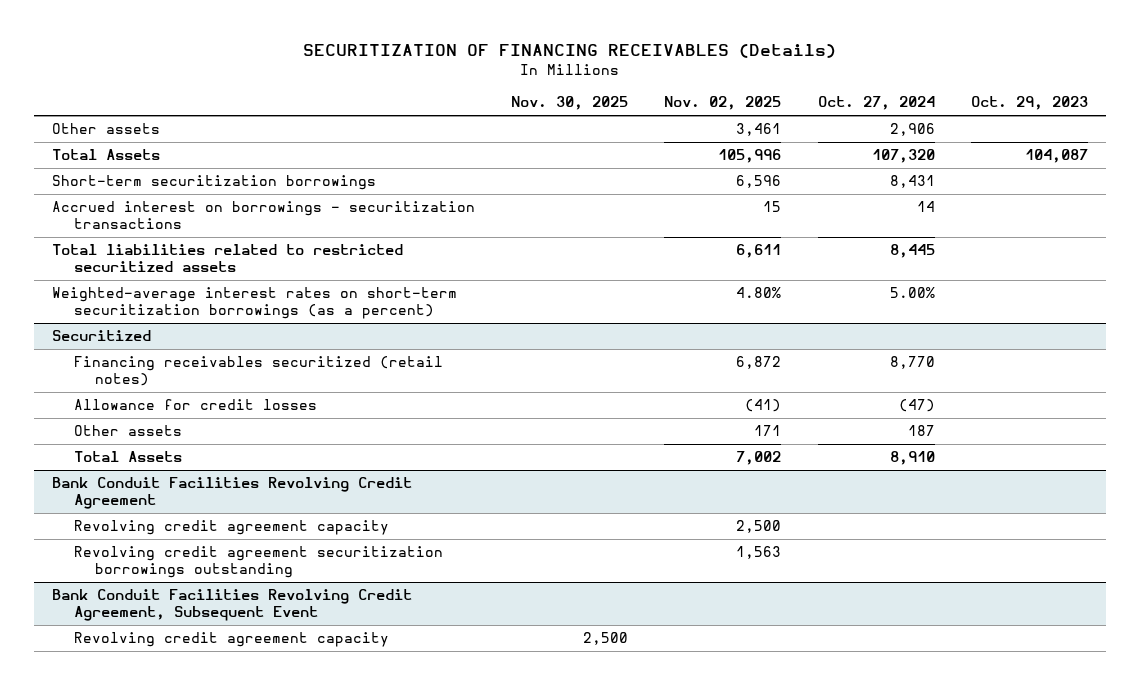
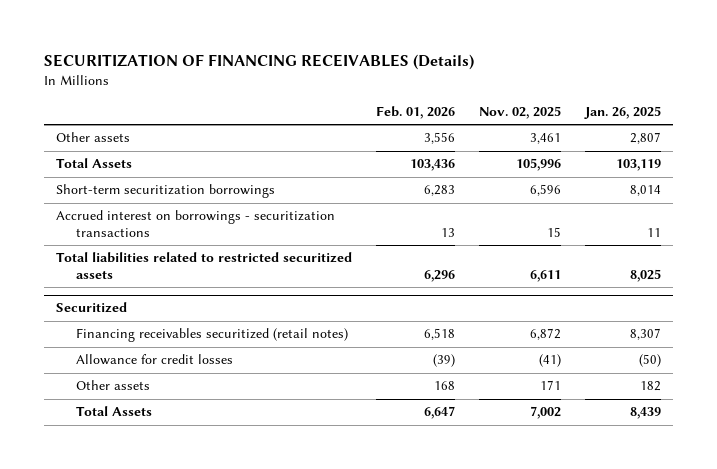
- | Nov. 30, 2025 | Nov. 02, 2025 | Oct. 27, 2024 | Oct. 29, 2023
+ | Feb. 01, 2026 | Nov. 02, 2025 | Jan. 26, 2025
- Weighted-average interest rates on short-term securitization borrowings (as a percent) | | 4.80% | 5.00% |
- Bank Conduit Facilities Revolving Credit Agreement
- Revolving credit agreement capacity | | 2,500 | |
- Revolving credit agreement securitization borrowings outstanding | | 1,563 | |
- Bank Conduit Facilities Revolving Credit Agreement, Subsequent Event
- Revolving credit agreement capacity | 2,500 | | |

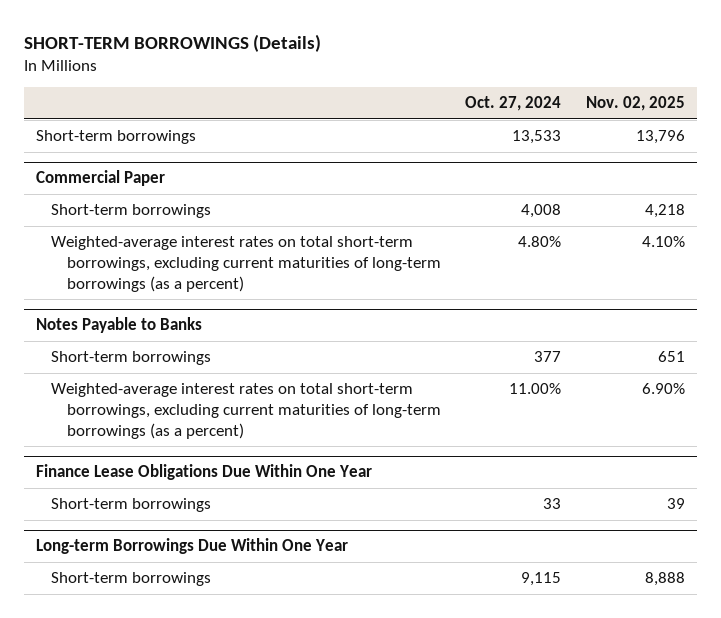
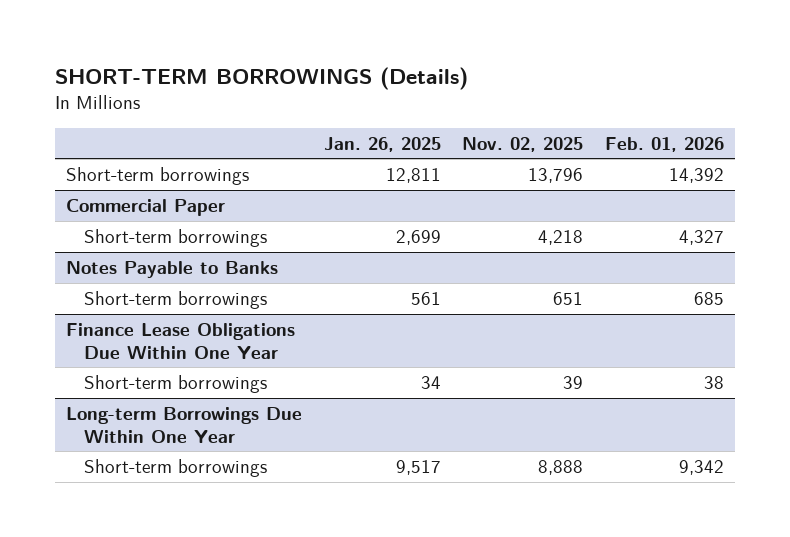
- | Oct. 27, 2024 | Nov. 02, 2025
+ | Jan. 26, 2025 | Nov. 02, 2025 | Feb. 01, 2026
@ Commercial Paper
- Weighted-average interest rates on total short-term borrowings, excluding current maturities of long-term borrowings (as a percent) | 4.80% | 4.10%
@ Notes Payable to Banks
- Weighted-average interest rates on total short-term borrowings, excluding current maturities of long-term borrowings (as a percent) | 11.00% | 6.90%

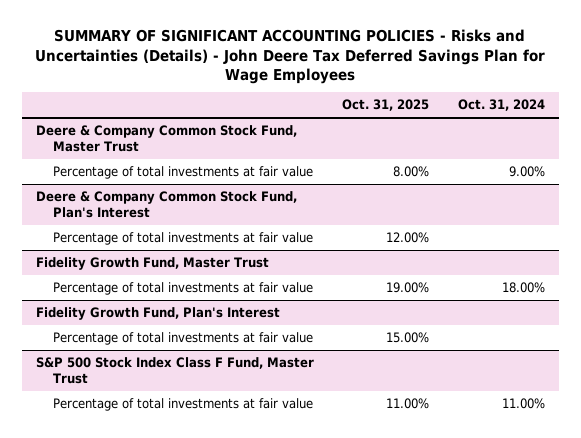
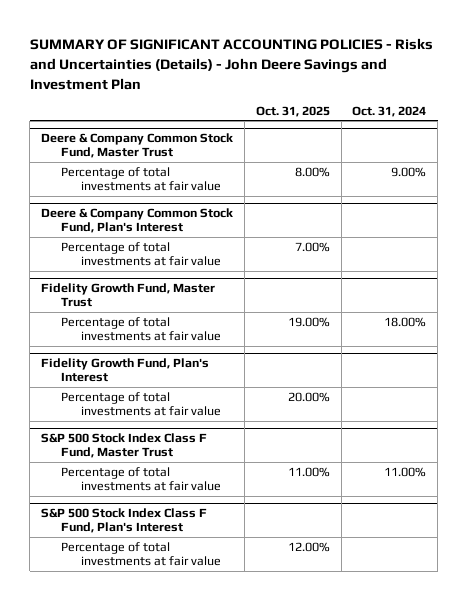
- SUMMARY OF SIGNIFICANT ACCOUNTING POLICIES - Risks and Uncertainties (Details) - John Deere Tax Deferred Savings Plan for Wage Employees
+ SUMMARY OF SIGNIFICANT ACCOUNTING POLICIES - Risks and Uncertainties (Details) - John Deere Savings and Investment Plan
@ Deere & Company Common Stock Fund, Plan's Interest
- Percentage of total investments at fair value | 12.00% |
+ Percentage of total investments at fair value | 7.00% |
@ Fidelity Growth Fund, Plan's Interest
- Percentage of total investments at fair value | 15.00% |
+ Percentage of total investments at fair value | 20.00% |
+ S&P 500 Stock Index Class F Fund, Plan's Interest
+ Percentage of total investments at fair value | 12.00% |

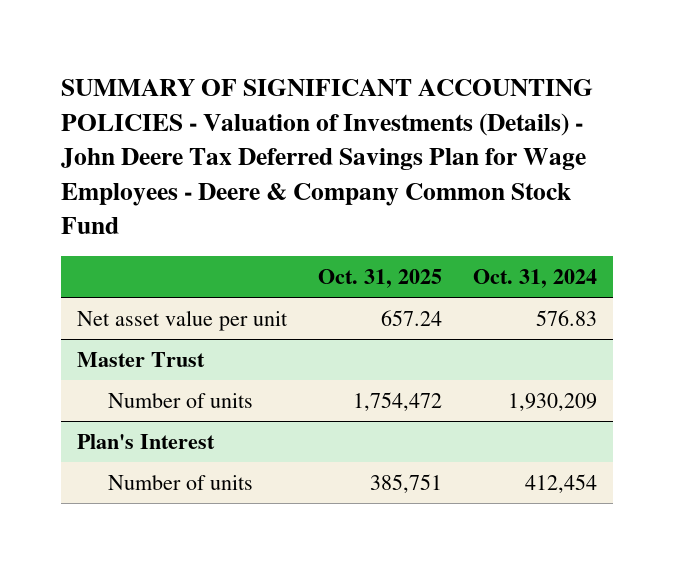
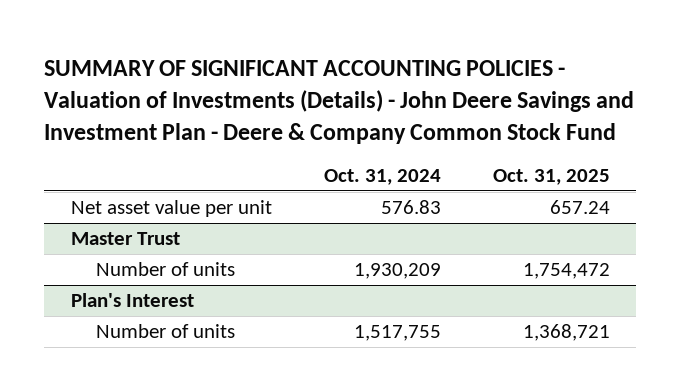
- SUMMARY OF SIGNIFICANT ACCOUNTING POLICIES - Valuation of Investments (Details) - John Deere Tax Deferred Savings Plan for Wage Employees - Deere & Company Common Stock Fund
+ SUMMARY OF SIGNIFICANT ACCOUNTING POLICIES - Valuation of Investments (Details) - John Deere Savings and Investment Plan - Deere & Company Common Stock Fund
- | Oct. 31, 2025 | Oct. 31, 2024
+ | Oct. 31, 2024 | Oct. 31, 2025
@ Plan's Interest
- Number of units | 385,751 | 412,454
+ Number of units | 1,517,755 | 1,368,721

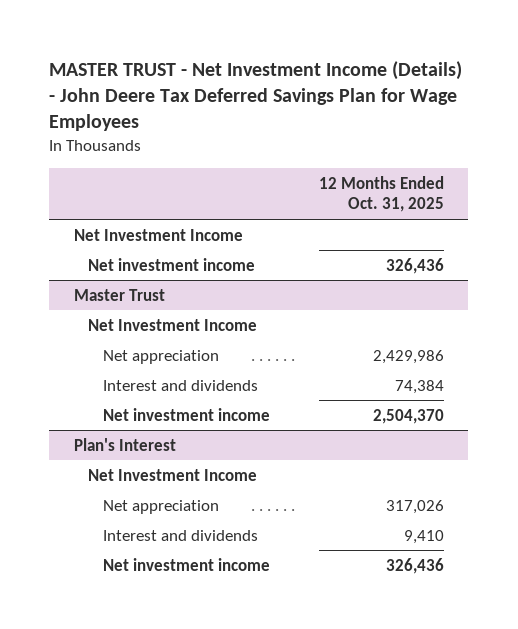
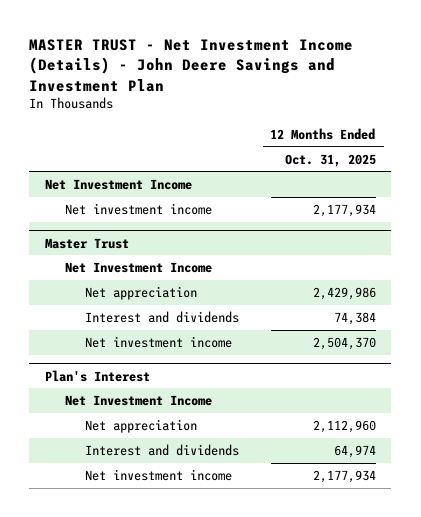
- MASTER TRUST - Net Investment Income (Details) - John Deere Tax Deferred Savings Plan for Wage Employees
+ MASTER TRUST - Net Investment Income (Details) - John Deere Savings and Investment Plan
- Net investment income | 326,436
+ Net investment income | 2,177,934
@ Plan's Interest
- Net appreciation | 317,026
- Interest and dividends | 9,410
- Net investment income | 326,436
+ Net appreciation | 2,112,960
+ Interest and dividends | 64,974
+ Net investment income | 2,177,934

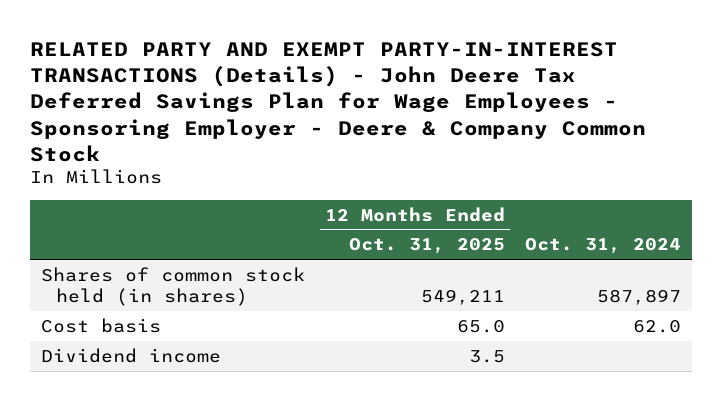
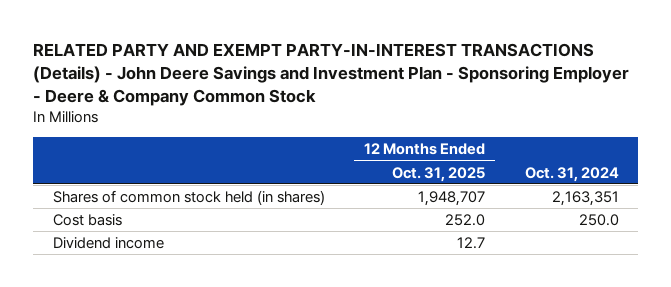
- RELATED PARTY AND EXEMPT PARTY-IN-INTEREST TRANSACTIONS (Details) - John Deere Tax Deferred Savings Plan for Wage Employees - Sponsoring Employer - Deere & Company Common Stock
+ RELATED PARTY AND EXEMPT PARTY-IN-INTEREST TRANSACTIONS (Details) - John Deere Savings and Investment Plan - Sponsoring Employer - Deere & Company Common Stock
- Shares of common stock held (in shares) | 549,211 | 587,897
- Cost basis | 65.0 | 62.0
- Dividend income | 3.5 |
+ Shares of common stock held (in shares) | 1,948,707 | 2,163,351
+ Cost basis | 252.0 | 250.0
+ Dividend income | 12.7 |

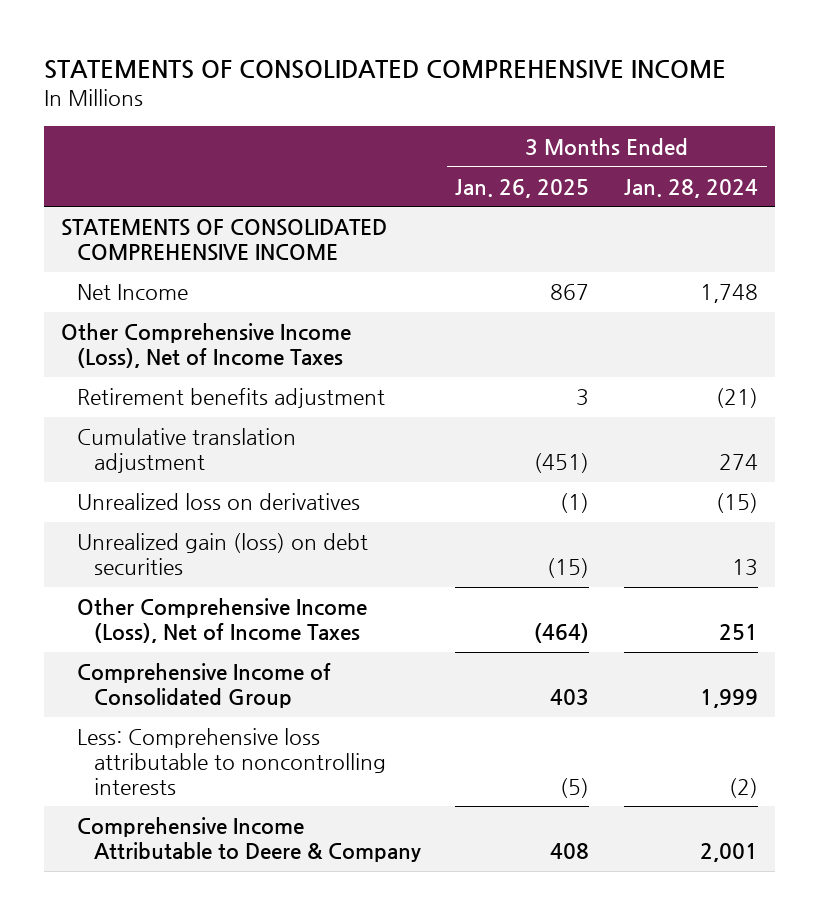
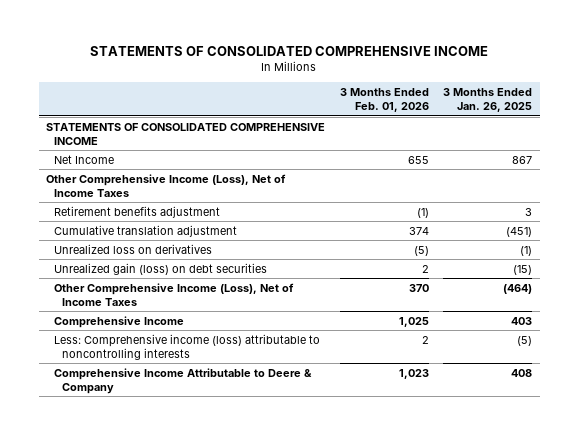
- | 3 Months Ended Jan. 26, 2025 | 3 Months Ended Jan. 28, 2024
+ | 3 Months Ended Feb. 01, 2026 | 3 Months Ended Jan. 26, 2025
- Comprehensive Income of Consolidated Group | 403 | 1,999
- Less: Comprehensive loss attributable to noncontrolling interests | (5) | (2)
+ Comprehensive Income | 1,025 | 403
+ Less: Comprehensive income (loss) attributable to noncontrolling interests | 2 | (5)

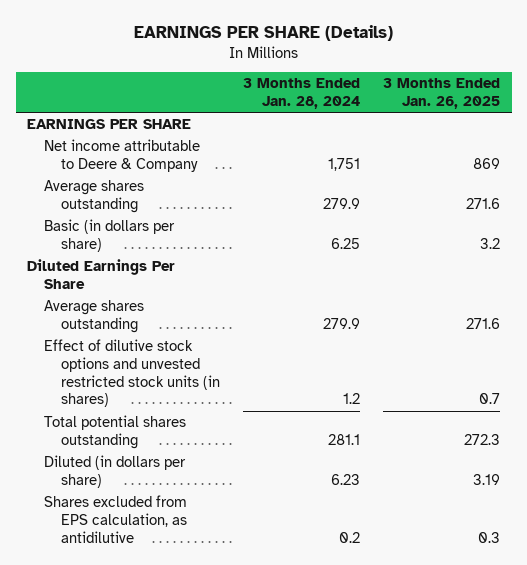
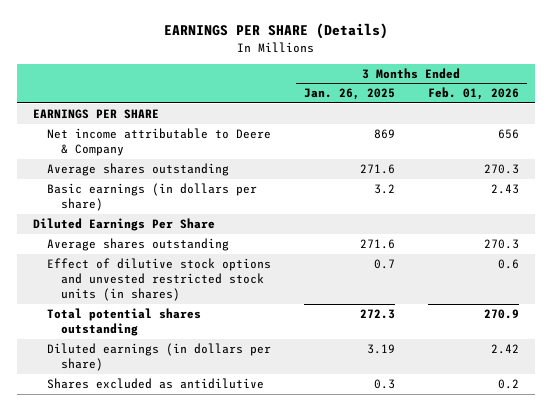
- | 3 Months Ended Jan. 28, 2024 | 3 Months Ended Jan. 26, 2025
+ | 3 Months Ended Jan. 26, 2025 | 3 Months Ended Feb. 01, 2026
- Basic (in dollars per share) | 6.25 | 3.2
+ Basic earnings (in dollars per share) | 3.2 | 2.43
- Diluted (in dollars per share) | 6.23 | 3.19
- Shares excluded from EPS calculation, as antidilutive | 0.2 | 0.3
+ Diluted earnings (in dollars per share) | 3.19 | 2.42
+ Shares excluded as antidilutive | 0.3 | 0.2

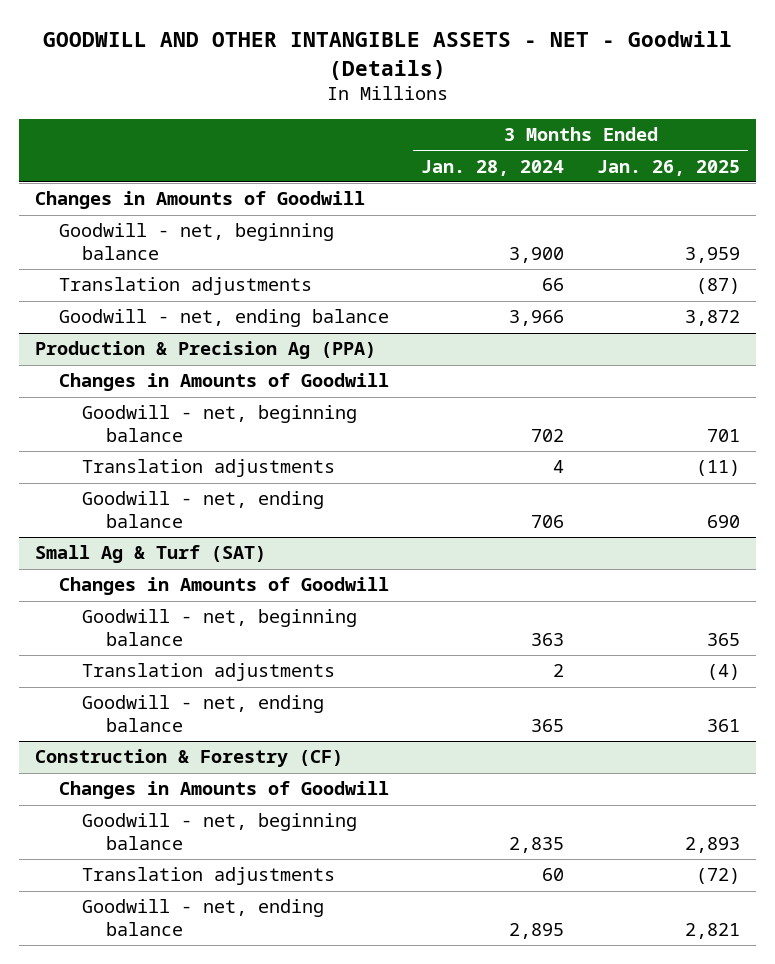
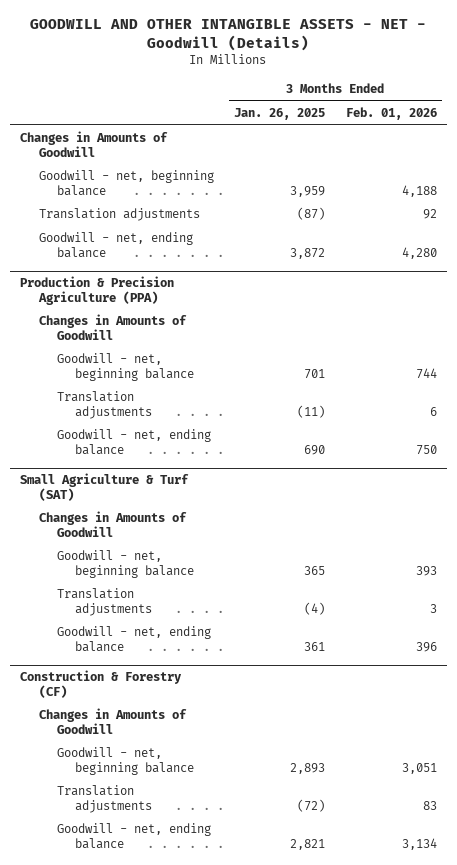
- | 3 Months Ended Jan. 28, 2024 | 3 Months Ended Jan. 26, 2025
+ | 3 Months Ended Jan. 26, 2025 | 3 Months Ended Feb. 01, 2026
- Production & Precision Ag (PPA)
+ Production & Precision Agriculture (PPA)
- Small Ag & Turf (SAT)
+ Small Agriculture & Turf (SAT)

